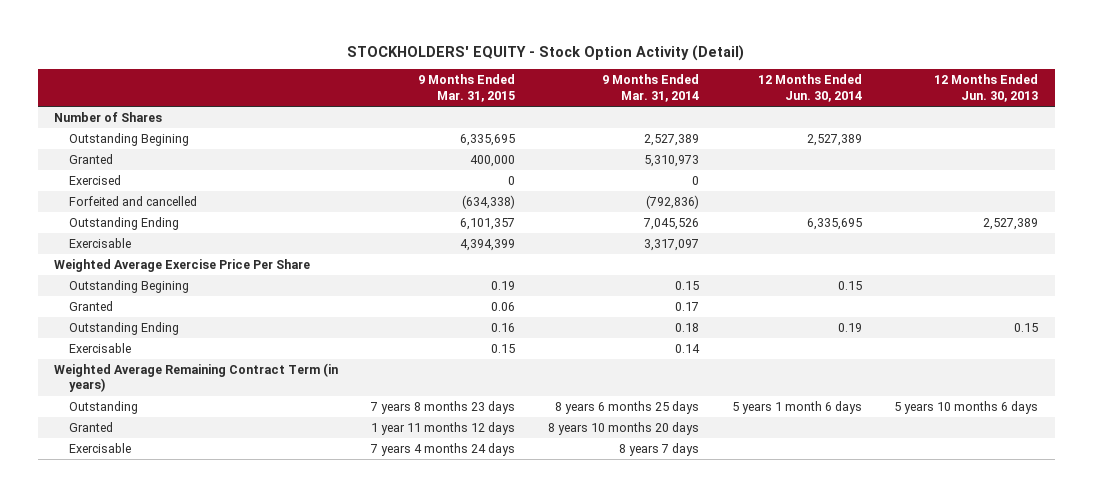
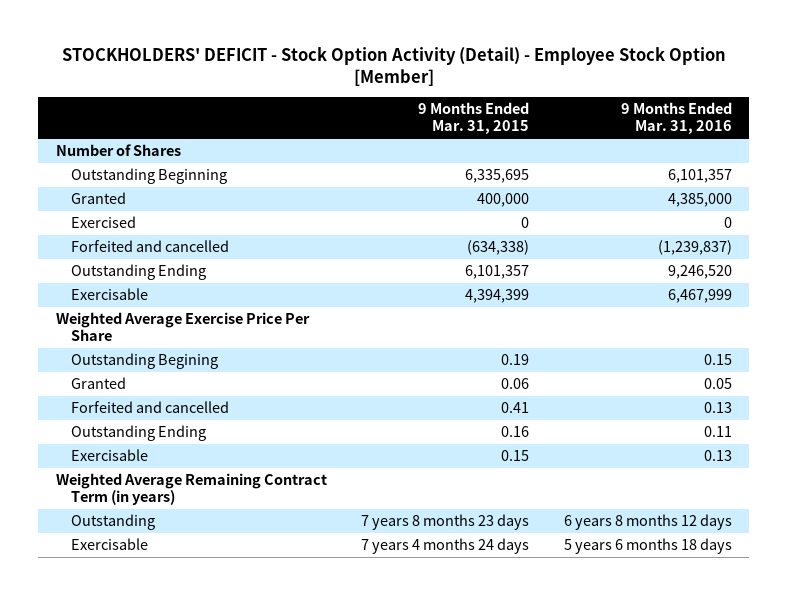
- STOCKHOLDERS' EQUITY - Stock Option Activity (Detail)
+ STOCKHOLDERS' DEFICIT - Stock Option Activity (Detail) - Employee Stock Option [Member]
- | 9 Months Ended Mar. 31, 2015 | 9 Months Ended Mar. 31, 2014 | 12 Months Ended Jun. 30, 2014 | 12 Months Ended Jun. 30, 2013
+ | 9 Months Ended Mar. 31, 2015 | 9 Months Ended Mar. 31, 2016
- Outstanding Begining | 6,335,695 | 2,527,389 | 2,527,389 |
+ Outstanding Beginning | 6,335,695 | 6,101,357
+ Forfeited and cancelled | 0.41 | 0.13
- Granted | 1 year 11 months 12 days | 8 years 10 months 20 days | |

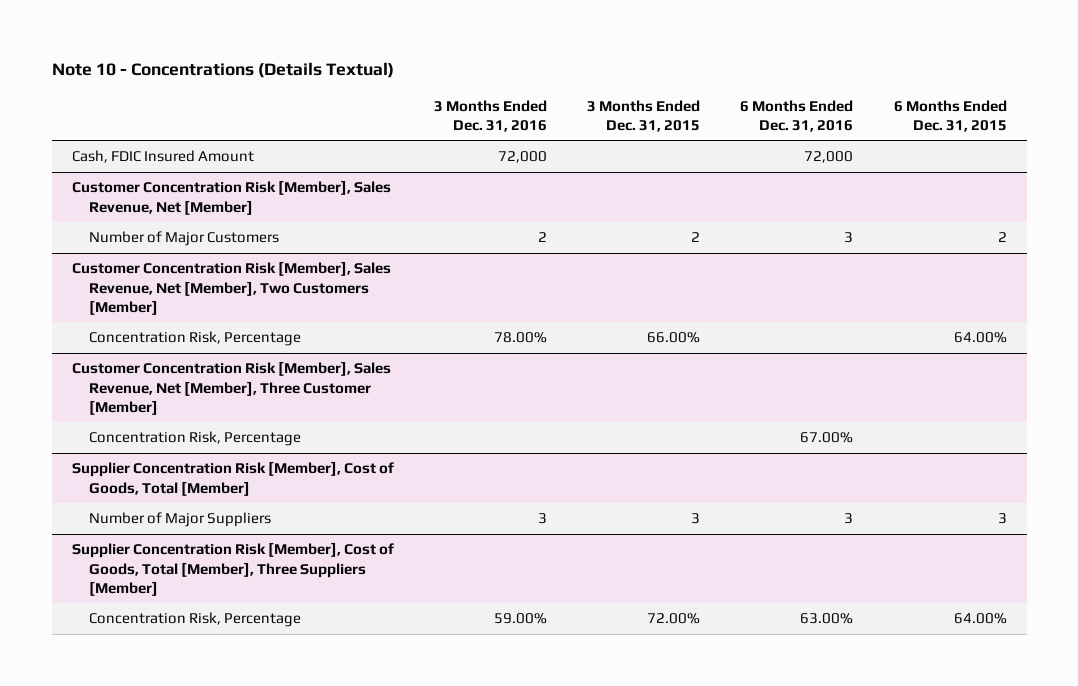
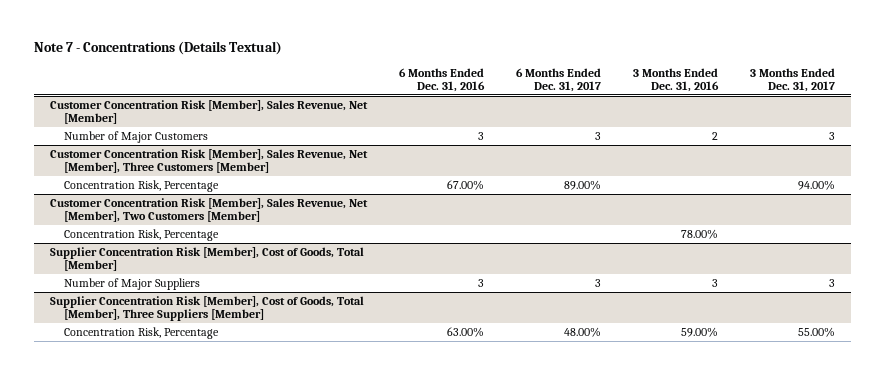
- Note 10 - Concentrations (Details Textual)
+ Note 7 - Concentrations (Details Textual)
- | 3 Months Ended Dec. 31, 2016 | 3 Months Ended Dec. 31, 2015 | 6 Months Ended Dec. 31, 2016 | 6 Months Ended Dec. 31, 2015
+ | 6 Months Ended Dec. 31, 2016 | 6 Months Ended Dec. 31, 2017 | 3 Months Ended Dec. 31, 2016 | 3 Months Ended Dec. 31, 2017
- Cash, FDIC Insured Amount | 72,000 | | 72,000 |
+ Customer Concentration Risk [Member], Sales Revenue, Net [Member], Three Customers [Member]
+ Concentration Risk, Percentage | 67.00% | 89.00% | | 94.00%
- Customer Concentration Risk [Member], Sales Revenue, Net [Member], Three Customer [Member]
- Concentration Risk, Percentage | | | 67.00% |

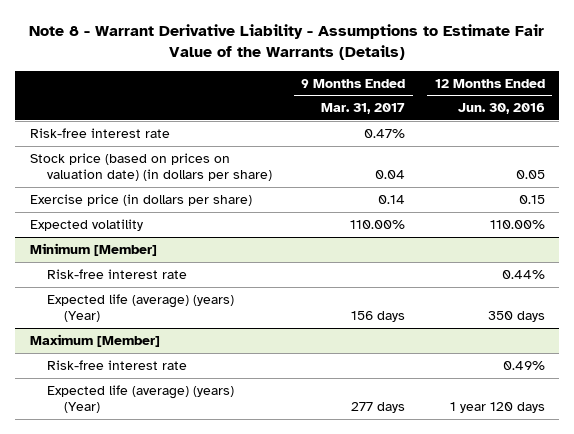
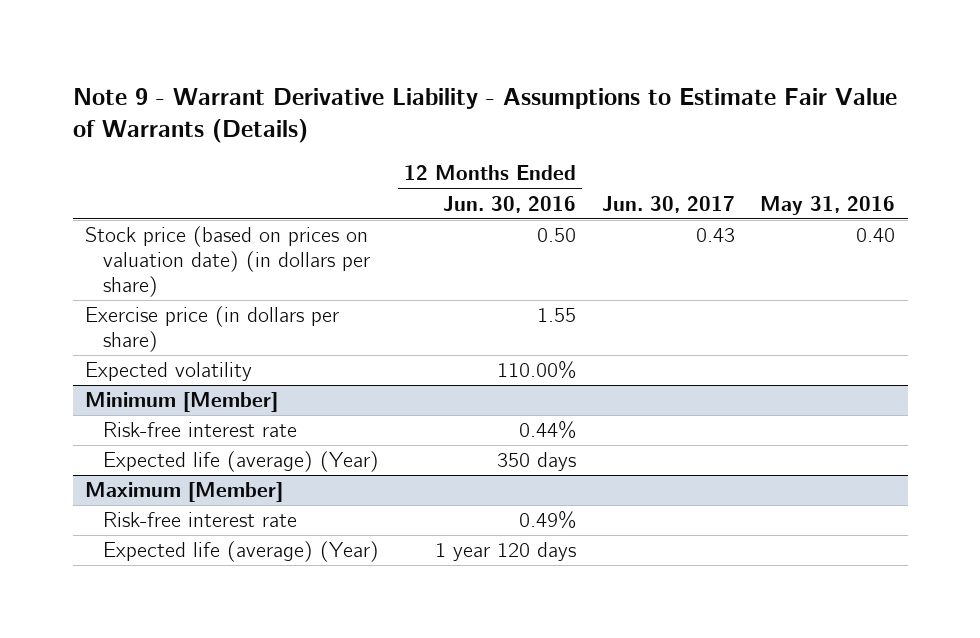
- Note 8 - Warrant Derivative Liability - Assumptions to Estimate Fair Value of the Warrants (Details)
+ Note 9 - Warrant Derivative Liability - Assumptions to Estimate Fair Value of Warrants (Details)
- | 9 Months Ended Mar. 31, 2017 | 12 Months Ended Jun. 30, 2016
+ | 12 Months Ended Jun. 30, 2016 | Jun. 30, 2017 | May 31, 2016
- Risk-free interest rate | 0.47% |
- Stock price (based on prices on valuation date) (in dollars per share) | 0.04 | 0.05
- Exercise price (in dollars per share) | 0.14 | 0.15
+ Stock price (based on prices on valuation date) (in dollars per share) | 0.50 | 0.43 | 0.40
+ Exercise price (in dollars per share) | 1.55 | |
@ Minimum [Member]
- Expected life (average) (years) (Year) | 156 days | 350 days
+ Expected life (average) (Year) | 350 days | |
@ Maximum [Member]
- Expected life (average) (years) (Year) | 277 days | 1 year 120 days
+ Expected life (average) (Year) | 1 year 120 days | |

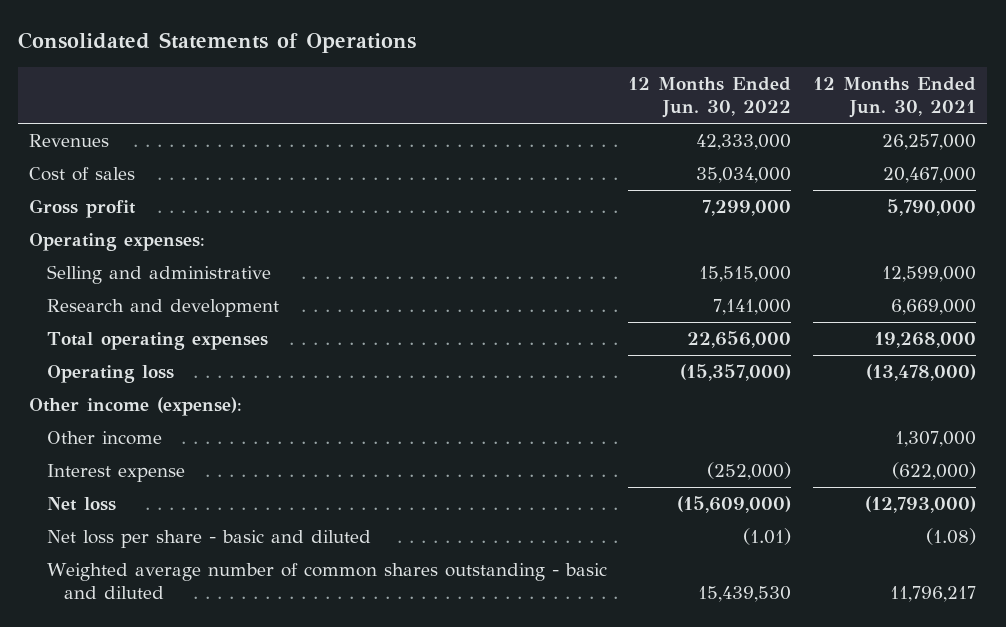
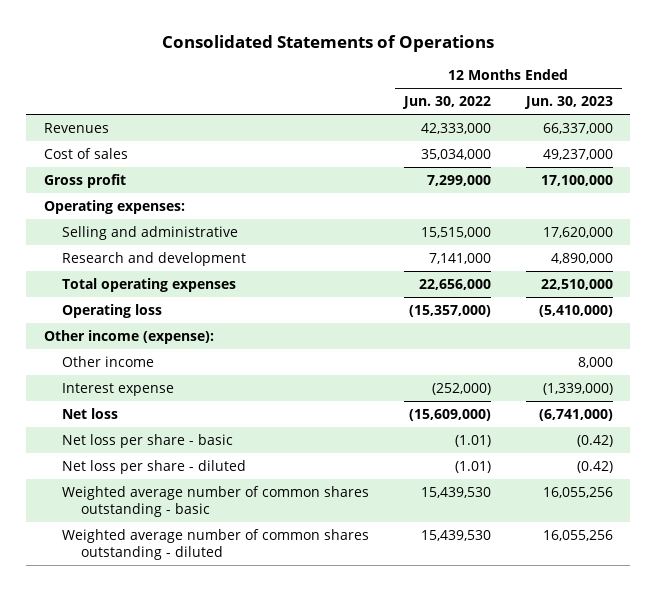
- | 12 Months Ended Jun. 30, 2022 | 12 Months Ended Jun. 30, 2021
+ | 12 Months Ended Jun. 30, 2022 | 12 Months Ended Jun. 30, 2023
- Net loss per share - basic and diluted | (1.01) | (1.08)
- Weighted average number of common shares outstanding - basic and diluted | 15,439,530 | 11,796,217
+ Net loss per share - basic | (1.01) | (0.42)
+ Net loss per share - diluted | (1.01) | (0.42)
+ Weighted average number of common shares outstanding - basic | 15,439,530 | 16,055,256
+ Weighted average number of common shares outstanding - diluted | 15,439,530 | 16,055,256

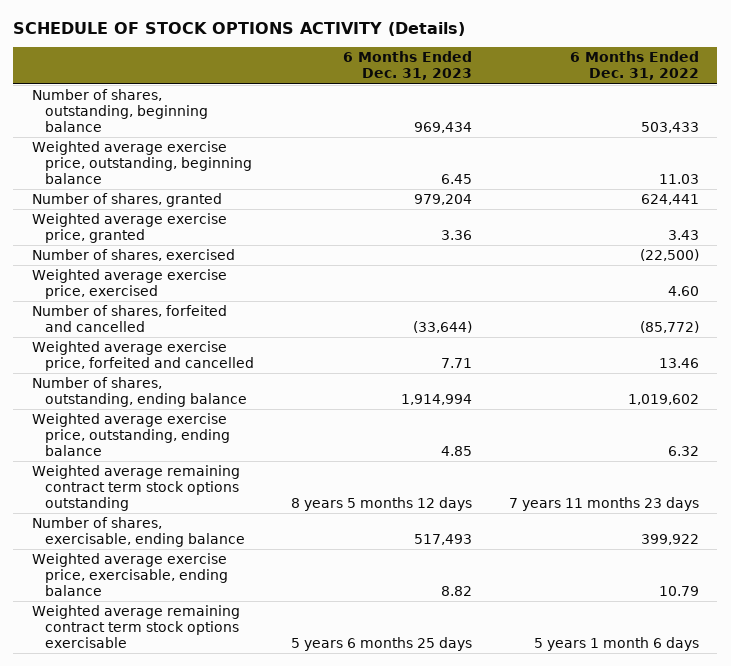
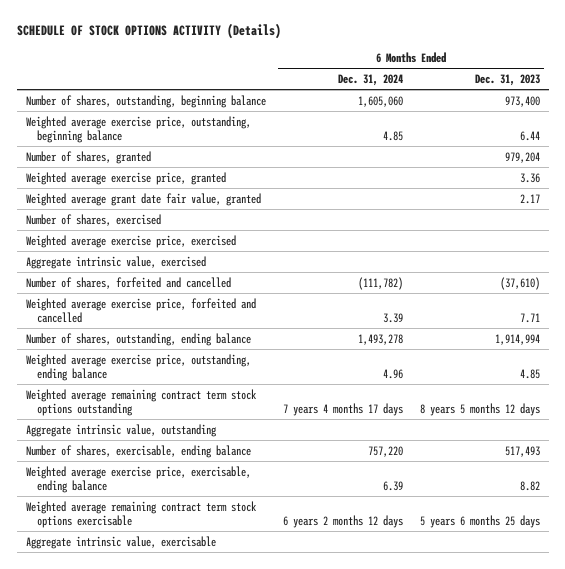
- | 6 Months Ended Dec. 31, 2023 | 6 Months Ended Dec. 31, 2022
+ | 6 Months Ended Dec. 31, 2024 | 6 Months Ended Dec. 31, 2023
- Number of shares, outstanding, beginning balance | 969,434 | 503,433
- Weighted average exercise price, outstanding, beginning balance | 6.45 | 11.03
+ Number of shares, outstanding, beginning balance | 1,605,060 | 973,400
+ Weighted average exercise price, outstanding, beginning balance | 4.85 | 6.44
+ Weighted average grant date fair value, granted | | 2.17
- Number of shares, forfeited and cancelled | (33,644) | (85,772)
+ Aggregate intrinsic value, exercised
+ Number of shares, forfeited and cancelled | (111,782) | (37,610)
+ Aggregate intrinsic value, outstanding
+ Aggregate intrinsic value, exercisable

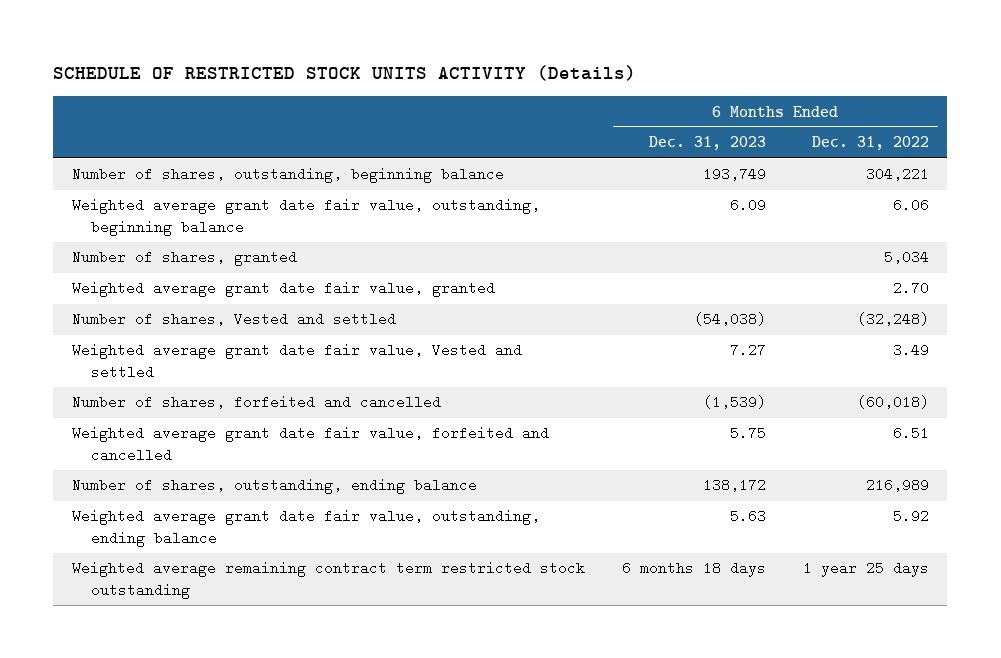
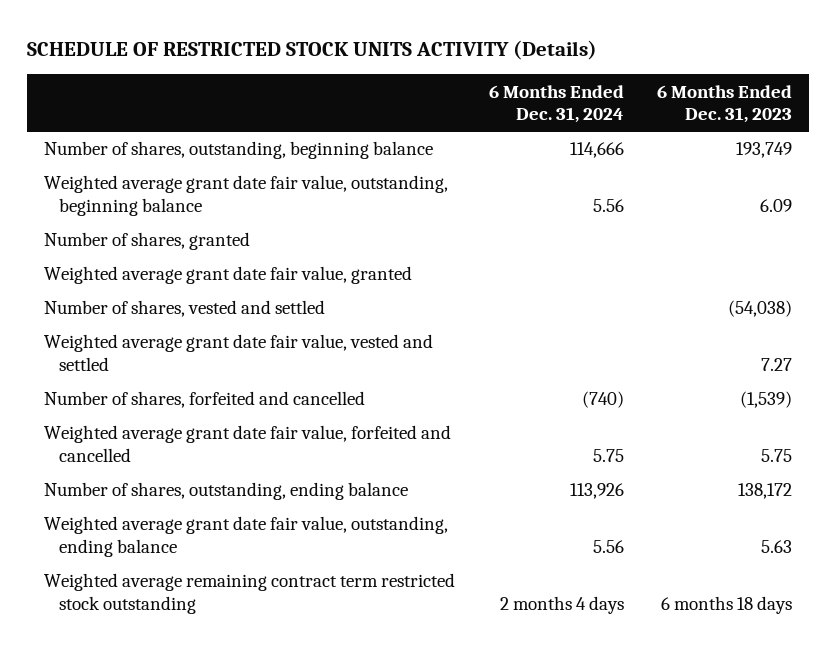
- | 6 Months Ended Dec. 31, 2023 | 6 Months Ended Dec. 31, 2022
+ | 6 Months Ended Dec. 31, 2024 | 6 Months Ended Dec. 31, 2023
- Number of shares, Vested and settled | (54,038) | (32,248)
- Weighted average grant date fair value, Vested and settled | 7.27 | 3.49
+ Number of shares, vested and settled | | (54,038)
+ Weighted average grant date fair value, vested and settled | | 7.27

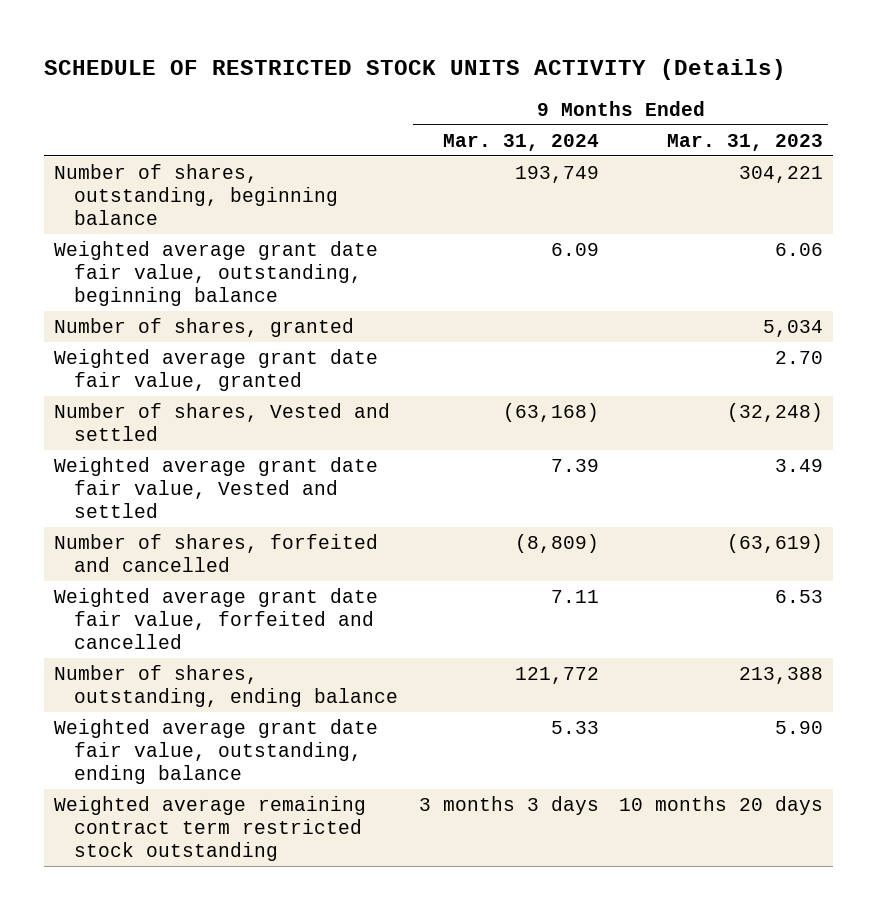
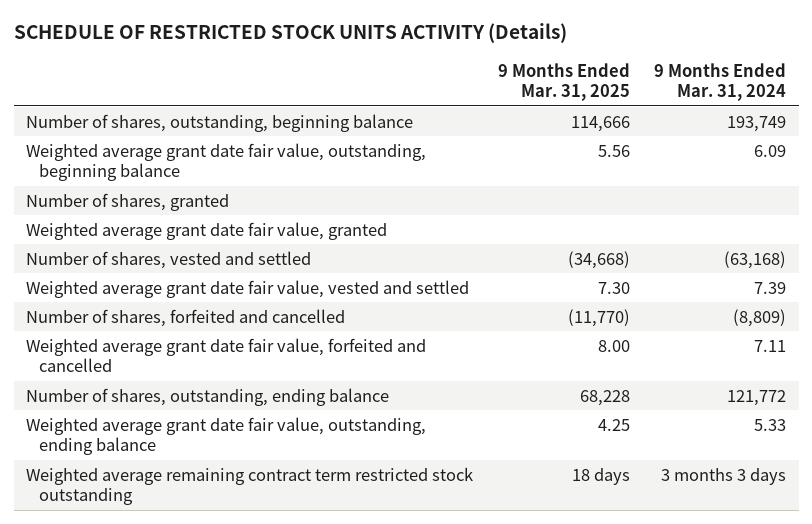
- | 9 Months Ended Mar. 31, 2024 | 9 Months Ended Mar. 31, 2023
+ | 9 Months Ended Mar. 31, 2025 | 9 Months Ended Mar. 31, 2024
- Number of shares, Vested and settled | (63,168) | (32,248)
- Weighted average grant date fair value, Vested and settled | 7.39 | 3.49
+ Number of shares, vested and settled | (34,668) | (63,168)
+ Weighted average grant date fair value, vested and settled | 7.30 | 7.39

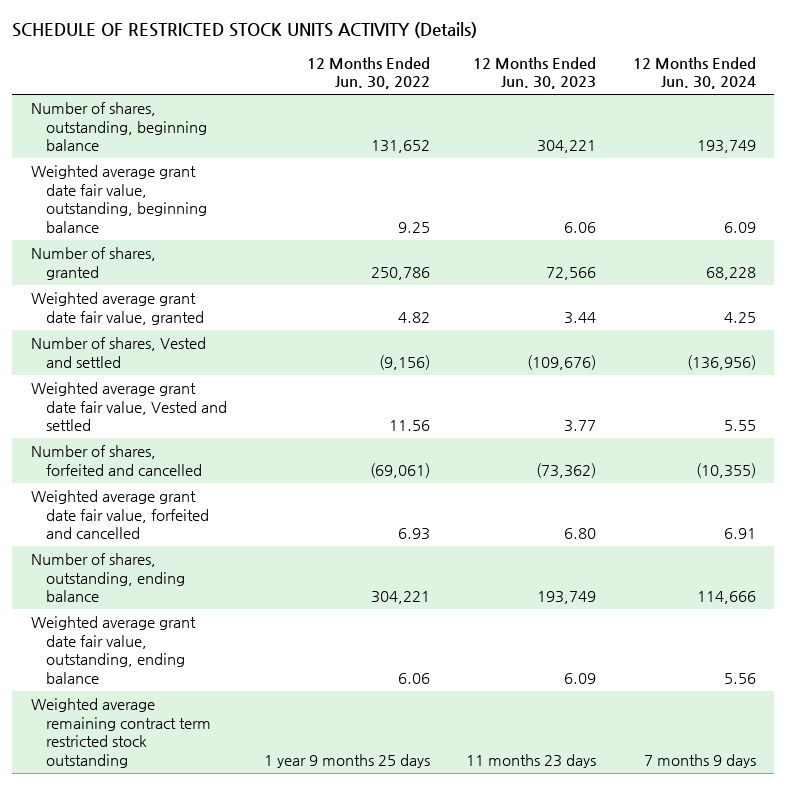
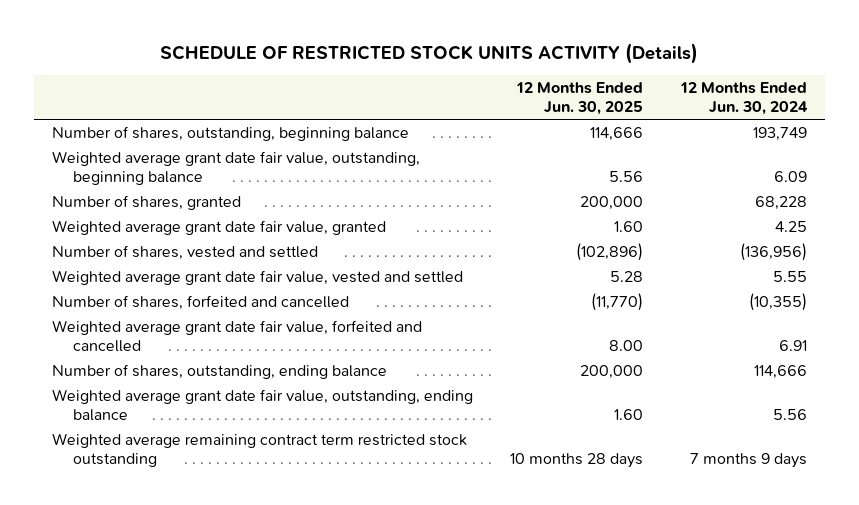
- | 12 Months Ended Jun. 30, 2022 | 12 Months Ended Jun. 30, 2023 | 12 Months Ended Jun. 30, 2024
+ | 12 Months Ended Jun. 30, 2025 | 12 Months Ended Jun. 30, 2024
- Number of shares, Vested and settled | (9,156) | (109,676) | (136,956)
- Weighted average grant date fair value, Vested and settled | 11.56 | 3.77 | 5.55
+ Number of shares, vested and settled | (102,896) | (136,956)
+ Weighted average grant date fair value, vested and settled | 5.28 | 5.55

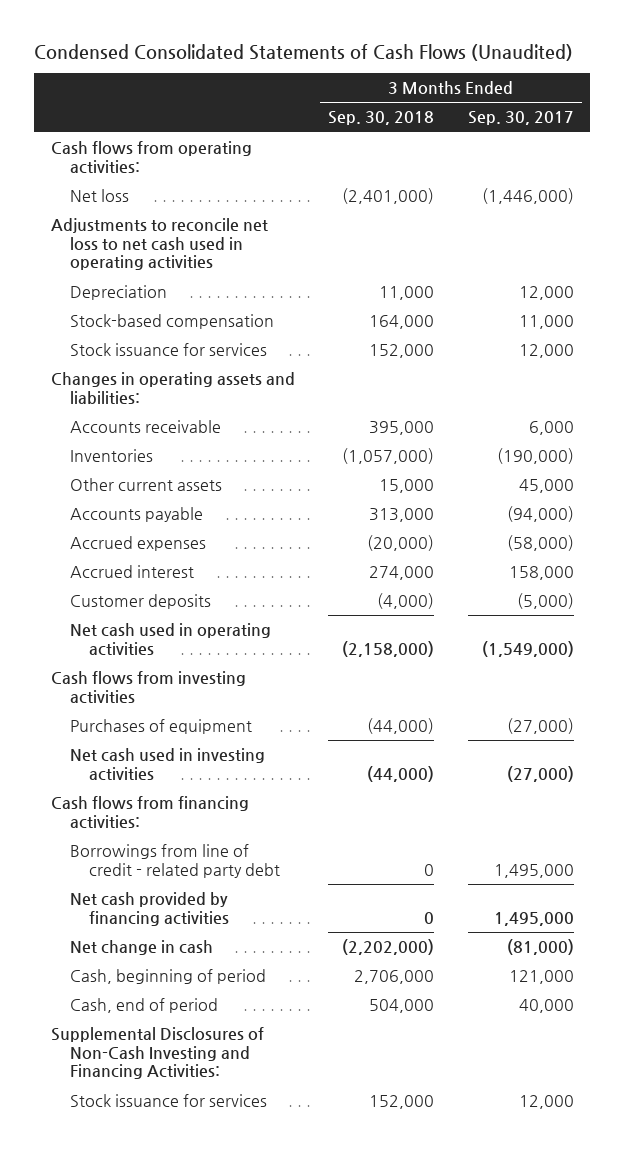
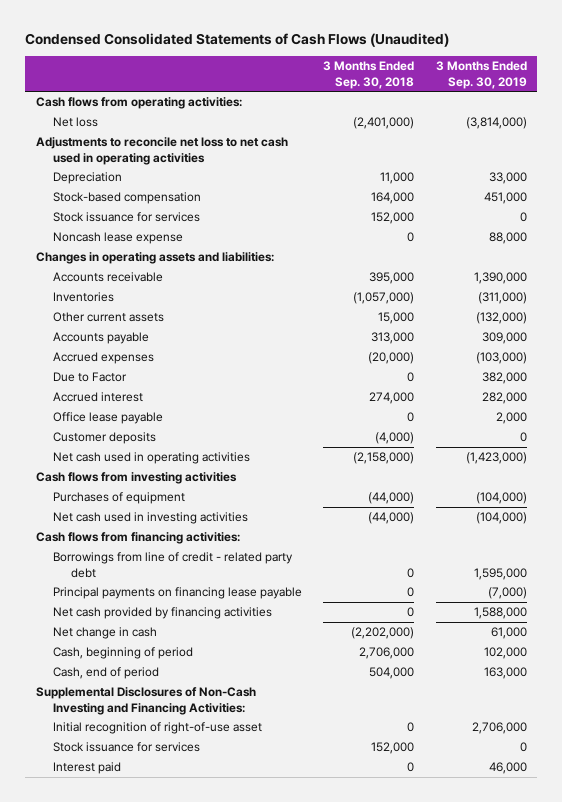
- | 3 Months Ended Sep. 30, 2018 | 3 Months Ended Sep. 30, 2017
+ | 3 Months Ended Sep. 30, 2018 | 3 Months Ended Sep. 30, 2019
+ Noncash lease expense | 0 | 88,000
+ Due to Factor | 0 | 382,000
+ Office lease payable | 0 | 2,000
+ Principal payments on financing lease payable | 0 | (7,000)
+ Initial recognition of right-of-use asset | 0 | 2,706,000
+ Interest paid | 0 | 46,000

